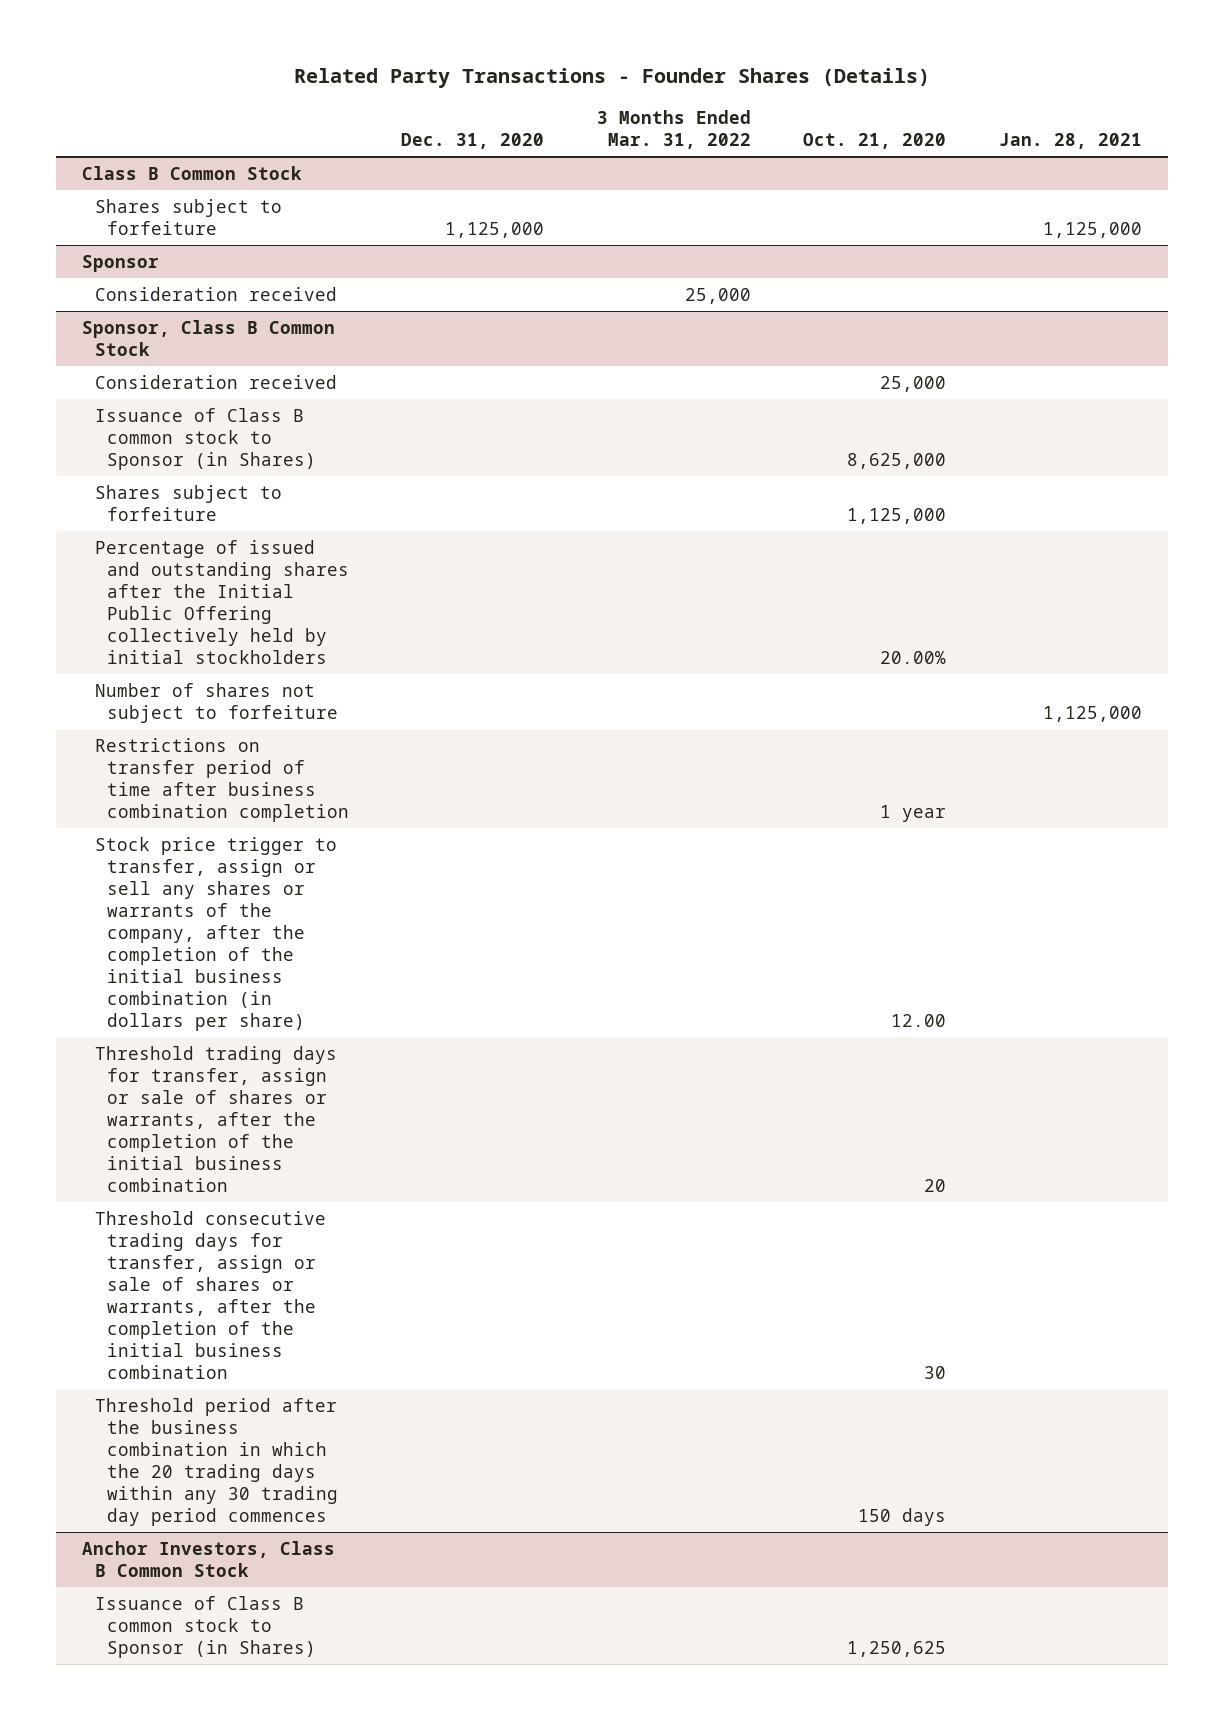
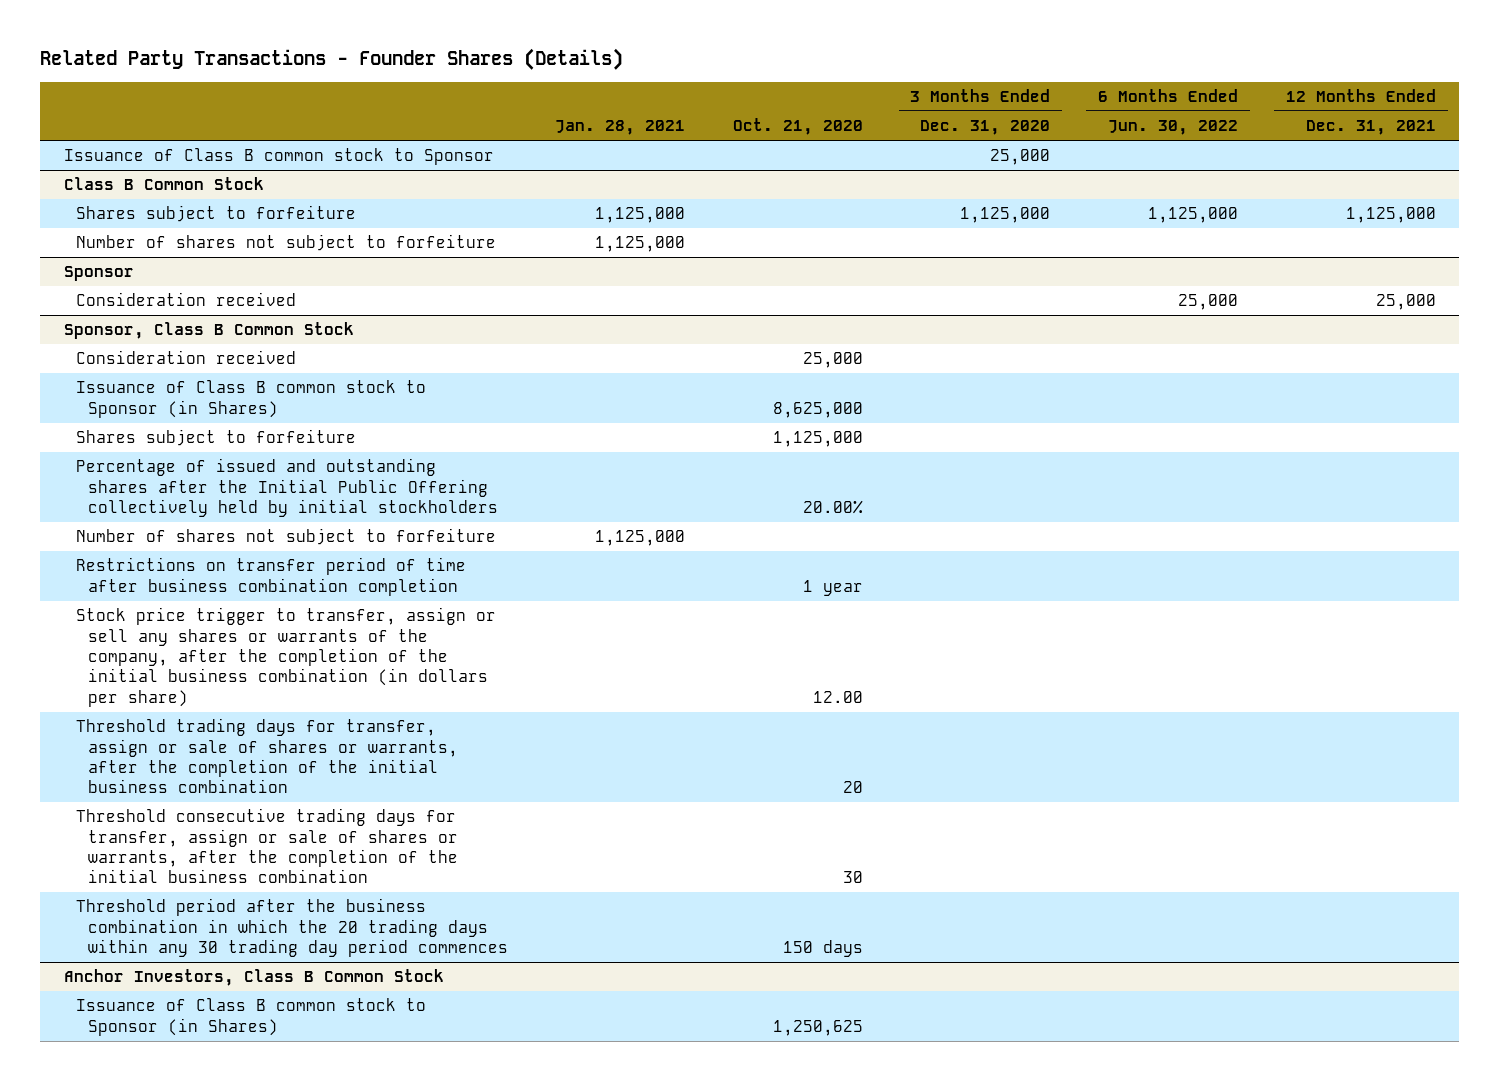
- | Dec. 31, 2020 | 3 Months Ended Mar. 31, 2022 | Oct. 21, 2020 | Jan. 28, 2021
+ | Jan. 28, 2021 | Oct. 21, 2020 | 3 Months Ended Dec. 31, 2020 | 6 Months Ended Jun. 30, 2022 | 12 Months Ended Dec. 31, 2021
+ Issuance of Class B common stock to Sponsor | | | 25,000 | |
@ Class B Common Stock
+ Number of shares not subject to forfeiture | 1,125,000 | | | |

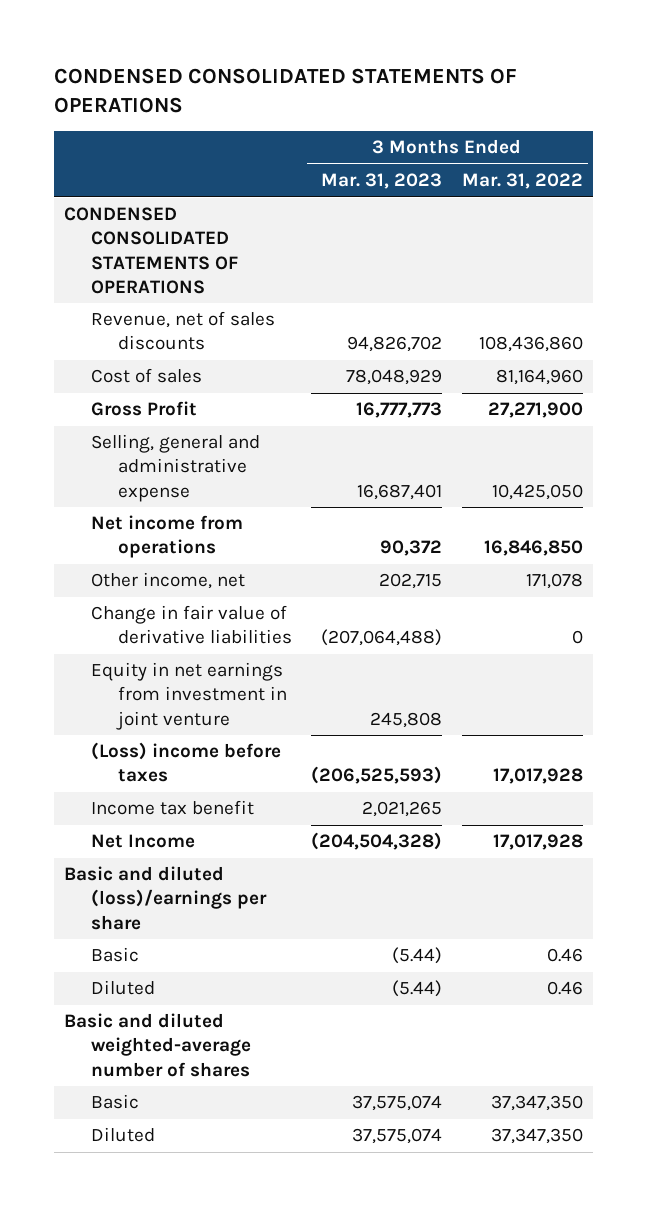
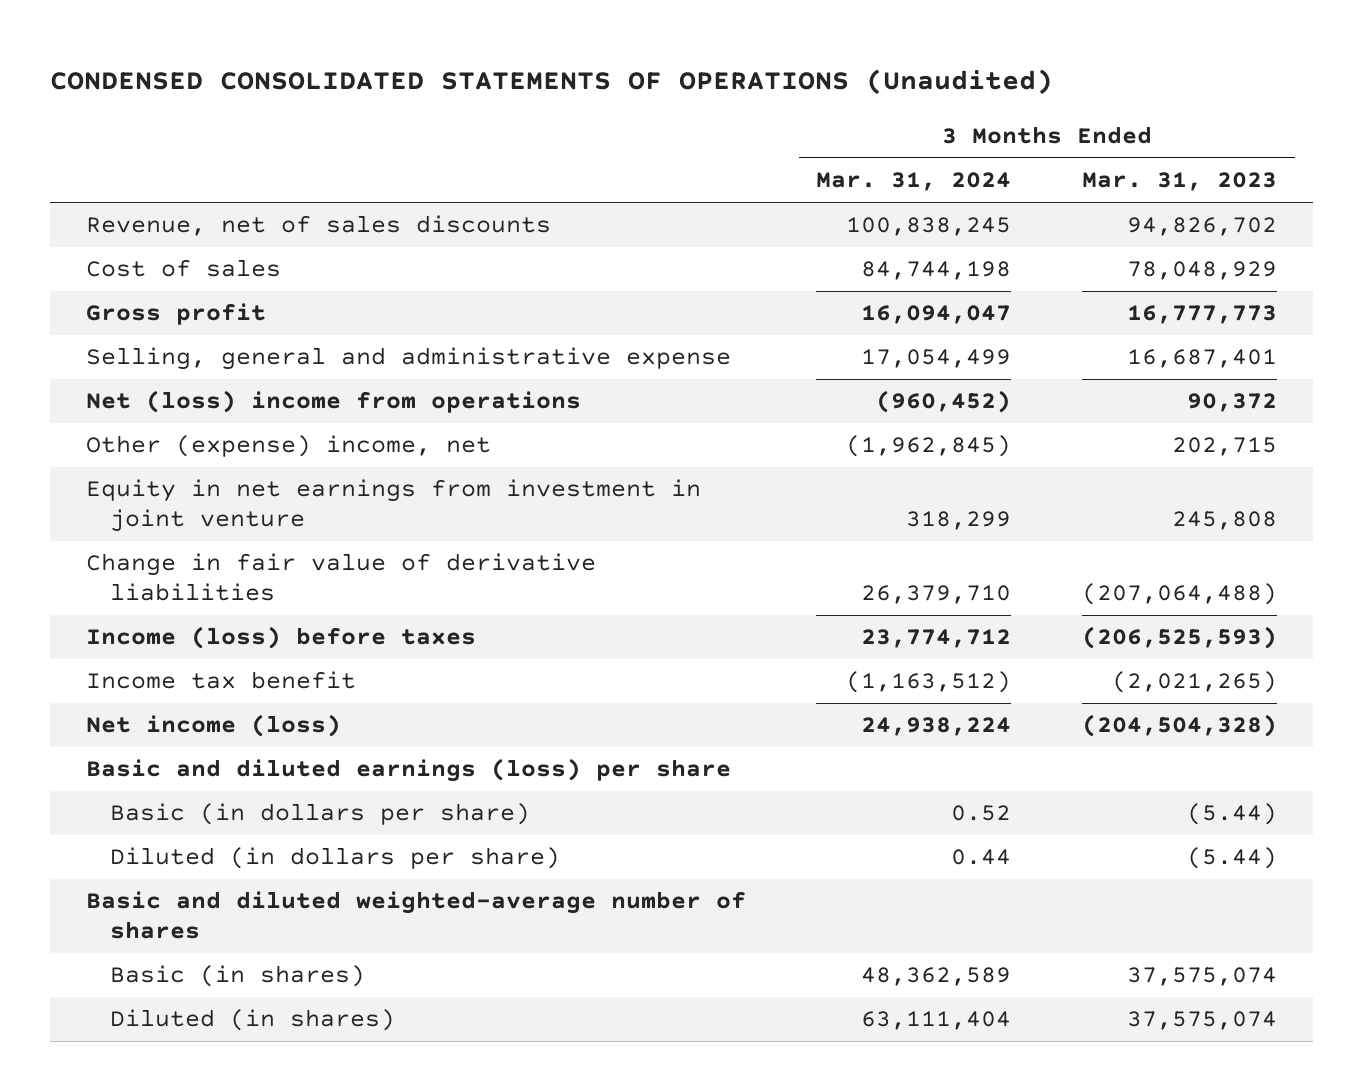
- CONDENSED CONSOLIDATED STATEMENTS OF OPERATIONS
+ CONDENSED CONSOLIDATED STATEMENTS OF OPERATIONS (Unaudited)
- | 3 Months Ended Mar. 31, 2023 | 3 Months Ended Mar. 31, 2022
+ | 3 Months Ended Mar. 31, 2024 | 3 Months Ended Mar. 31, 2023
- CONDENSED CONSOLIDATED STATEMENTS OF OPERATIONS
- Gross Profit | 16,777,773 | 27,271,900
+ Gross profit | 16,094,047 | 16,777,773
- Net income from operations | 90,372 | 16,846,850
- Other income, net | 202,715 | 171,078
+ Net (loss) income from operations | (960,452) | 90,372
+ Other (expense) income, net | (1,962,845) | 202,715
- (Loss) income before taxes | (206,525,593) | 17,017,928
- Income tax benefit | 2,021,265 |
- Net Income | (204,504,328) | 17,017,928
- Basic and diluted (loss)/earnings per share
- Basic | (5.44) | 0.46
- Diluted | (5.44) | 0.46
moved down: Change in fair value of derivative liabilities | 26,379,710 | (207,064,488)
+ Income (loss) before taxes | 23,774,712 | (206,525,593)
+ Income tax benefit | (1,163,512) | (2,021,265)
+ Net income (loss) | 24,938,224 | (204,504,328)
+ Basic and diluted earnings (loss) per share
+ Basic (in dollars per share) | 0.52 | (5.44)
+ Diluted (in dollars per share) | 0.44 | (5.44)
- Basic | 37,575,074 | 37,347,350
- Diluted | 37,575,074 | 37,347,350
+ Basic (in shares) | 48,362,589 | 37,575,074
+ Diluted (in shares) | 63,111,404 | 37,575,074

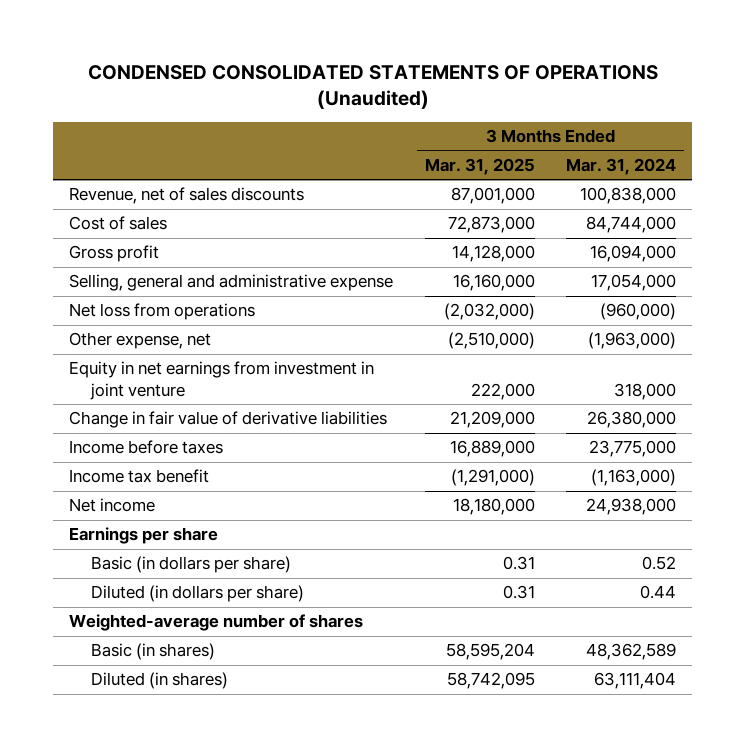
- | 3 Months Ended Mar. 31, 2024 | 3 Months Ended Mar. 31, 2023
+ | 3 Months Ended Mar. 31, 2025 | 3 Months Ended Mar. 31, 2024
- Revenue, net of sales discounts | 100,838,245 | 94,826,702
- Cost of sales | 84,744,198 | 78,048,929
- Gross profit | 16,094,047 | 16,777,773
- Selling, general and administrative expense | 17,054,499 | 16,687,401
- Net (loss) income from operations | (960,452) | 90,372
- Other (expense) income, net | (1,962,845) | 202,715
- Equity in net earnings from investment in joint venture | 318,299 | 245,808
- Change in fair value of derivative liabilities | 26,379,710 | (207,064,488)
- Income (loss) before taxes | 23,774,712 | (206,525,593)
- Income tax benefit | (1,163,512) | (2,021,265)
- Net income (loss) | 24,938,224 | (204,504,328)
- Basic and diluted earnings (loss) per share
+ Revenue, net of sales discounts | 87,001,000 | 100,838,000
+ Cost of sales | 72,873,000 | 84,744,000
+ Gross profit | 14,128,000 | 16,094,000
+ Selling, general and administrative expense | 16,160,000 | 17,054,000
+ Net loss from operations | (2,032,000) | (960,000)
+ Other expense, net | (2,510,000) | (1,963,000)
+ Equity in net earnings from investment in joint venture | 222,000 | 318,000
+ Change in fair value of derivative liabilities | 21,209,000 | 26,380,000
+ Income before taxes | 16,889,000 | 23,775,000
+ Income tax benefit | (1,291,000) | (1,163,000)
+ Net income | 18,180,000 | 24,938,000
+ Earnings per share
- Basic and diluted weighted-average number of shares
+ Weighted-average number of shares

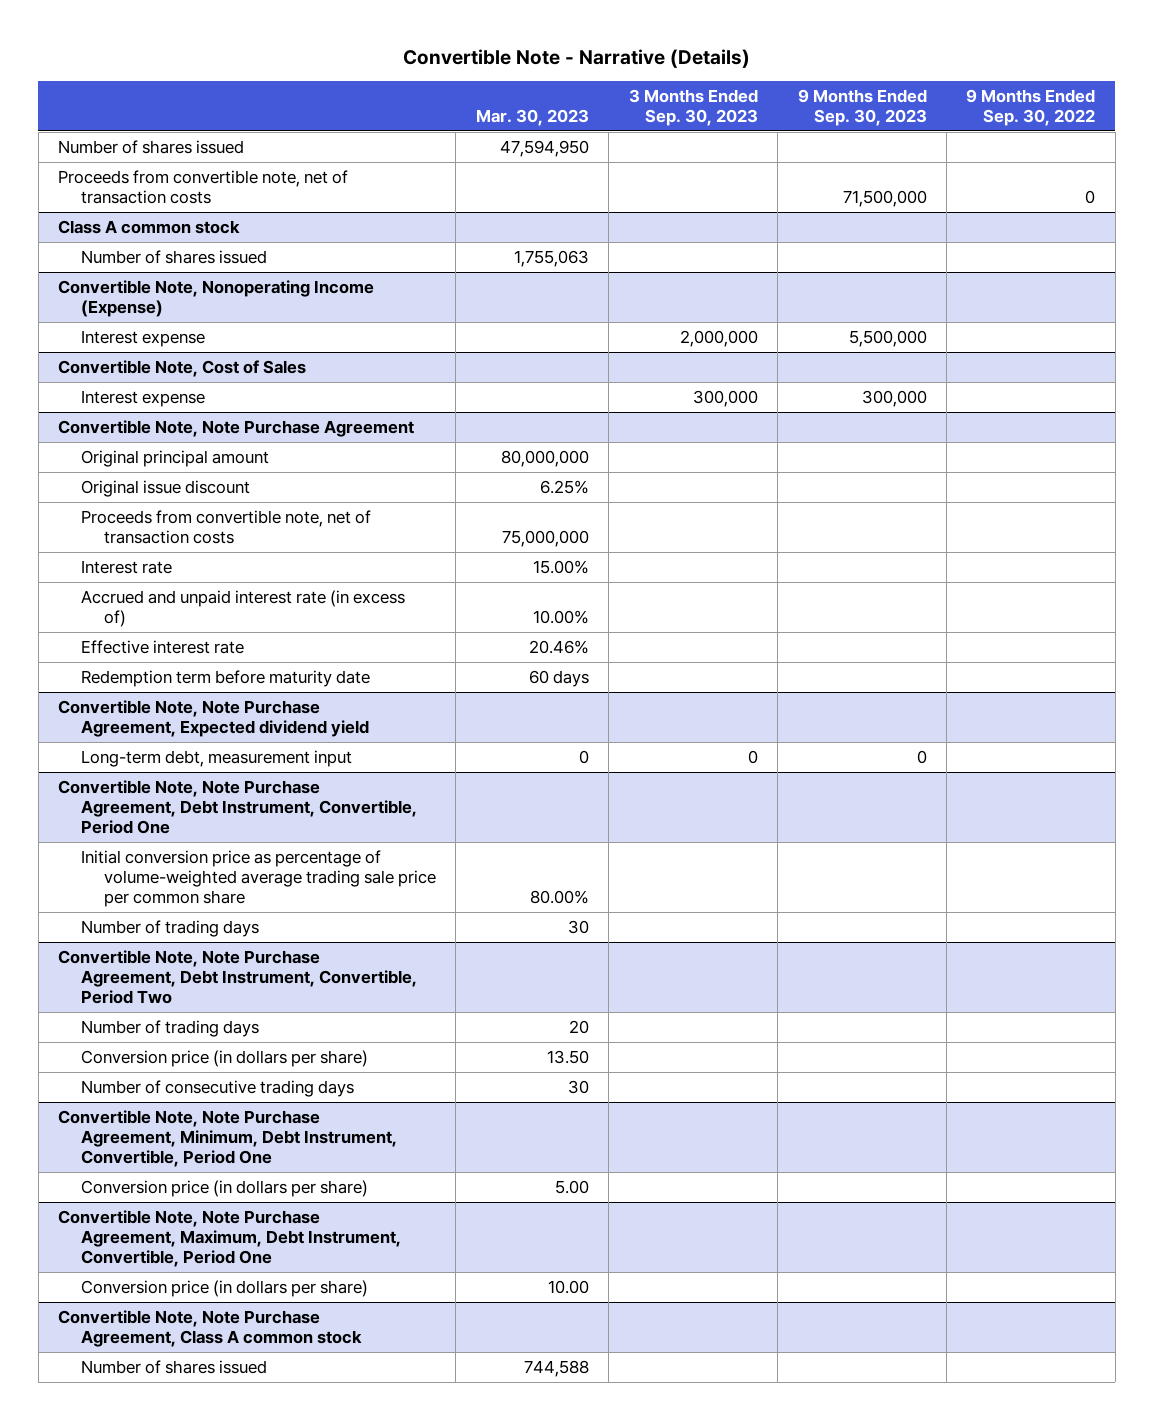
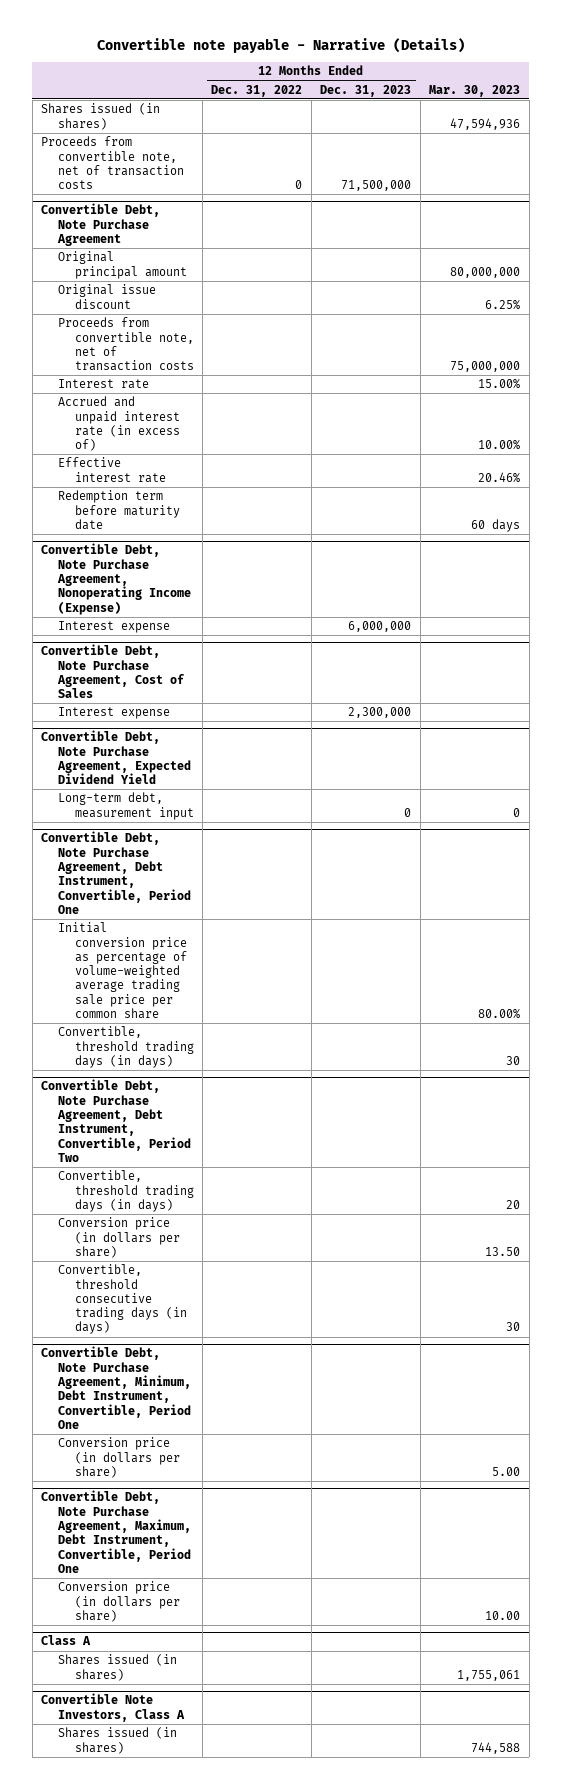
- Convertible Note - Narrative (Details)
+ Convertible note payable - Narrative (Details)
- | Mar. 30, 2023 | 3 Months Ended Sep. 30, 2023 | 9 Months Ended Sep. 30, 2023 | 9 Months Ended Sep. 30, 2022
+ | 12 Months Ended Dec. 31, 2022 | 12 Months Ended Dec. 31, 2023 | Mar. 30, 2023
- Number of shares issued | 47,594,950 | | |
+ Shares issued (in shares) | | | 47,594,936
- Class A common stock
- Number of shares issued | 1,755,063 | | |
- Convertible Note, Nonoperating Income (Expense)
- Interest expense | | 2,000,000 | 5,500,000 |
- Convertible Note, Cost of Sales
- Interest expense | | 300,000 | 300,000 |
- Convertible Note, Note Purchase Agreement
+ Convertible Debt, Note Purchase Agreement
- Convertible Note, Note Purchase Agreement, Expected dividend yield
+ Convertible Debt, Note Purchase Agreement, Nonoperating Income (Expense)
+ Interest expense | | 6,000,000 |
+ Convertible Debt, Note Purchase Agreement, Cost of Sales
+ Interest expense | | 2,300,000 |
+ Convertible Debt, Note Purchase Agreement, Expected Dividend Yield
- Convertible Note, Note Purchase Agreement, Debt Instrument, Convertible, Period One
+ Convertible Debt, Note Purchase Agreement, Debt Instrument, Convertible, Period One
- Number of trading days | 30 | | |
- Convertible Note, Note Purchase Agreement, Debt Instrument, Convertible, Period Two
- Number of trading days | 20 | | |
+ Convertible, threshold trading days (in days) | | | 30
+ Convertible Debt, Note Purchase Agreement, Debt Instrument, Convertible, Period Two
+ Convertible, threshold trading days (in days) | | | 20
- Number of consecutive trading days | 30 | | |
- Convertible Note, Note Purchase Agreement, Minimum, Debt Instrument, Convertible, Period One
+ Convertible, threshold consecutive trading days (in days) | | | 30
+ Convertible Debt, Note Purchase Agreement, Minimum, Debt Instrument, Convertible, Period One
- Convertible Note, Note Purchase Agreement, Maximum, Debt Instrument, Convertible, Period One
+ Convertible Debt, Note Purchase Agreement, Maximum, Debt Instrument, Convertible, Period One
- Convertible Note, Note Purchase Agreement, Class A common stock
- Number of shares issued | 744,588 | | |
+ Class A
+ Shares issued (in shares) | | | 1,755,061
+ Convertible Note Investors, Class A
+ Shares issued (in shares) | | | 744,588

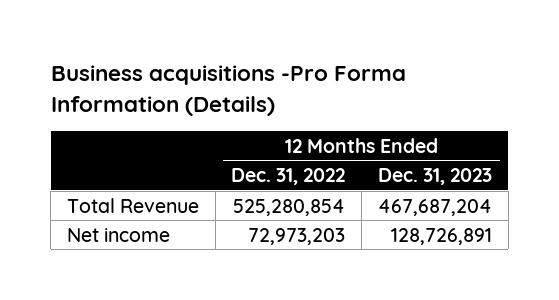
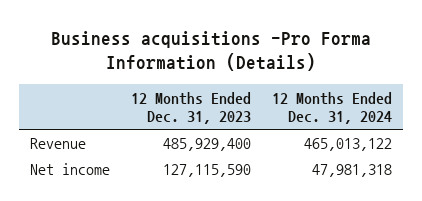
- | 12 Months Ended Dec. 31, 2022 | 12 Months Ended Dec. 31, 2023
+ | 12 Months Ended Dec. 31, 2023 | 12 Months Ended Dec. 31, 2024
- Total Revenue | 525,280,854 | 467,687,204
- Net income | 72,973,203 | 128,726,891
+ Revenue | 485,929,400 | 465,013,122
+ Net income | 127,115,590 | 47,981,318

